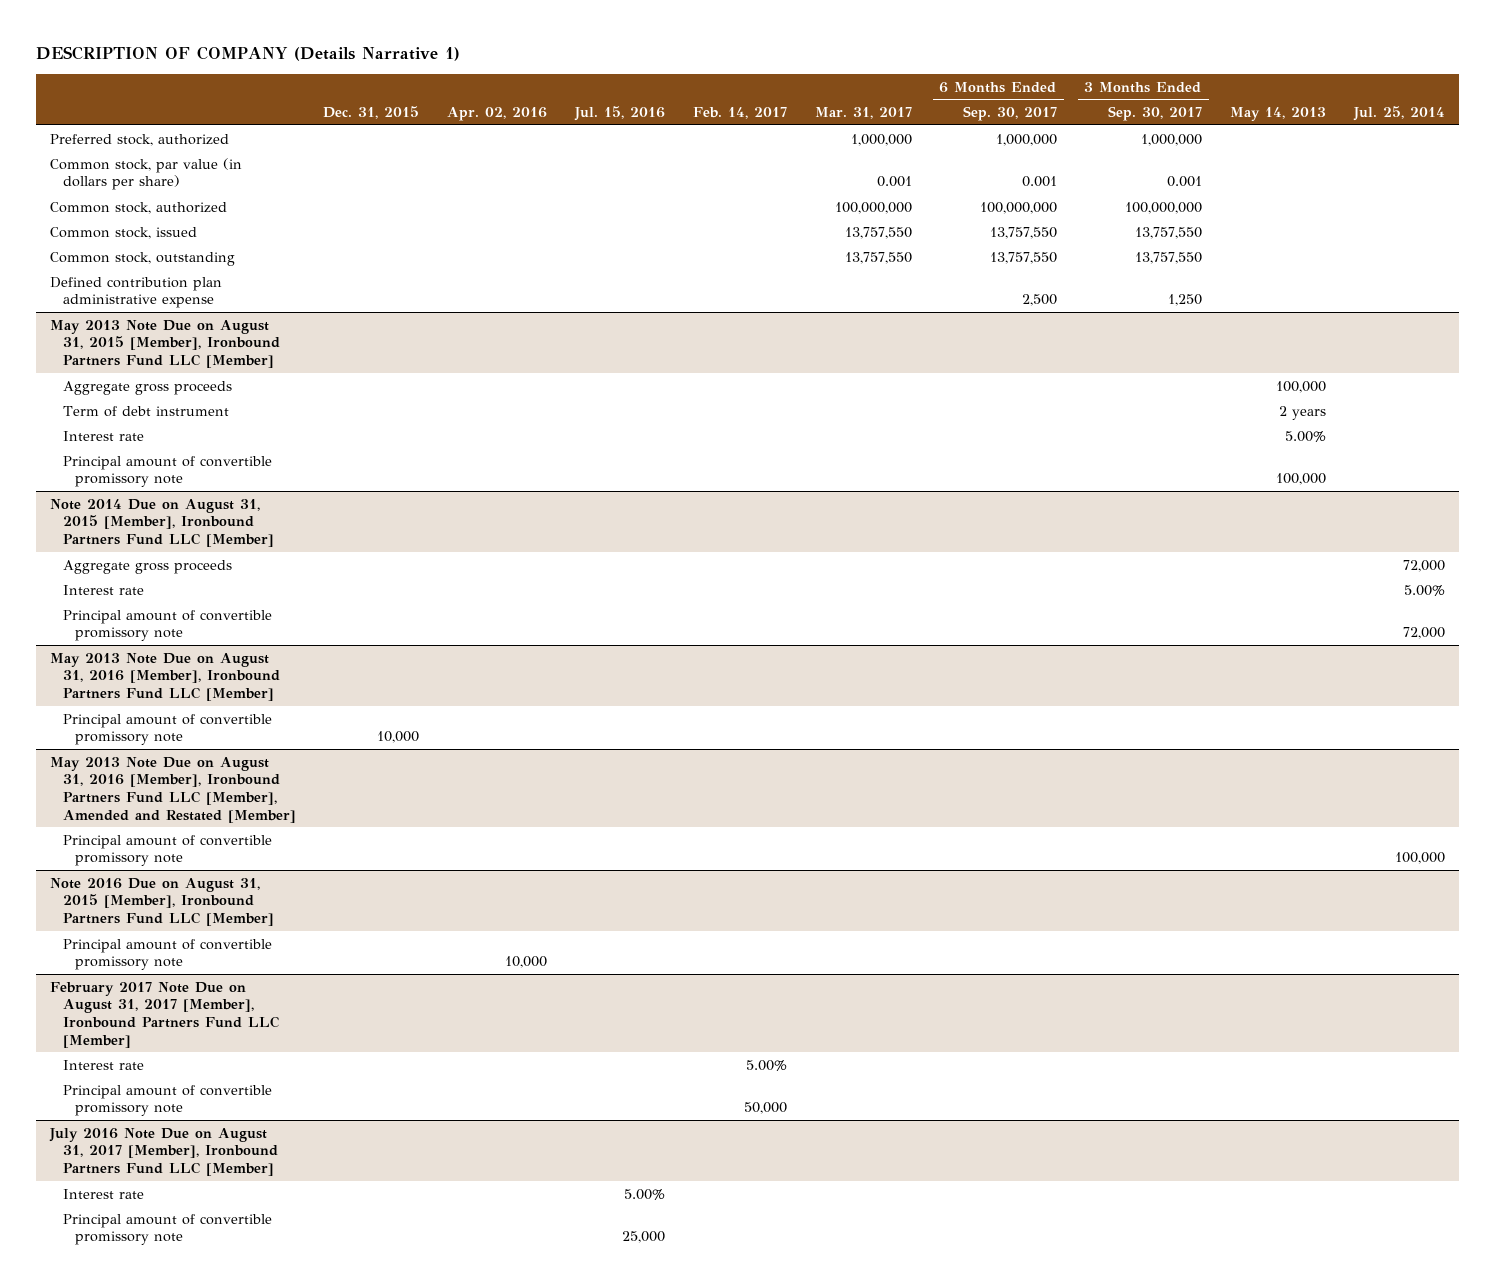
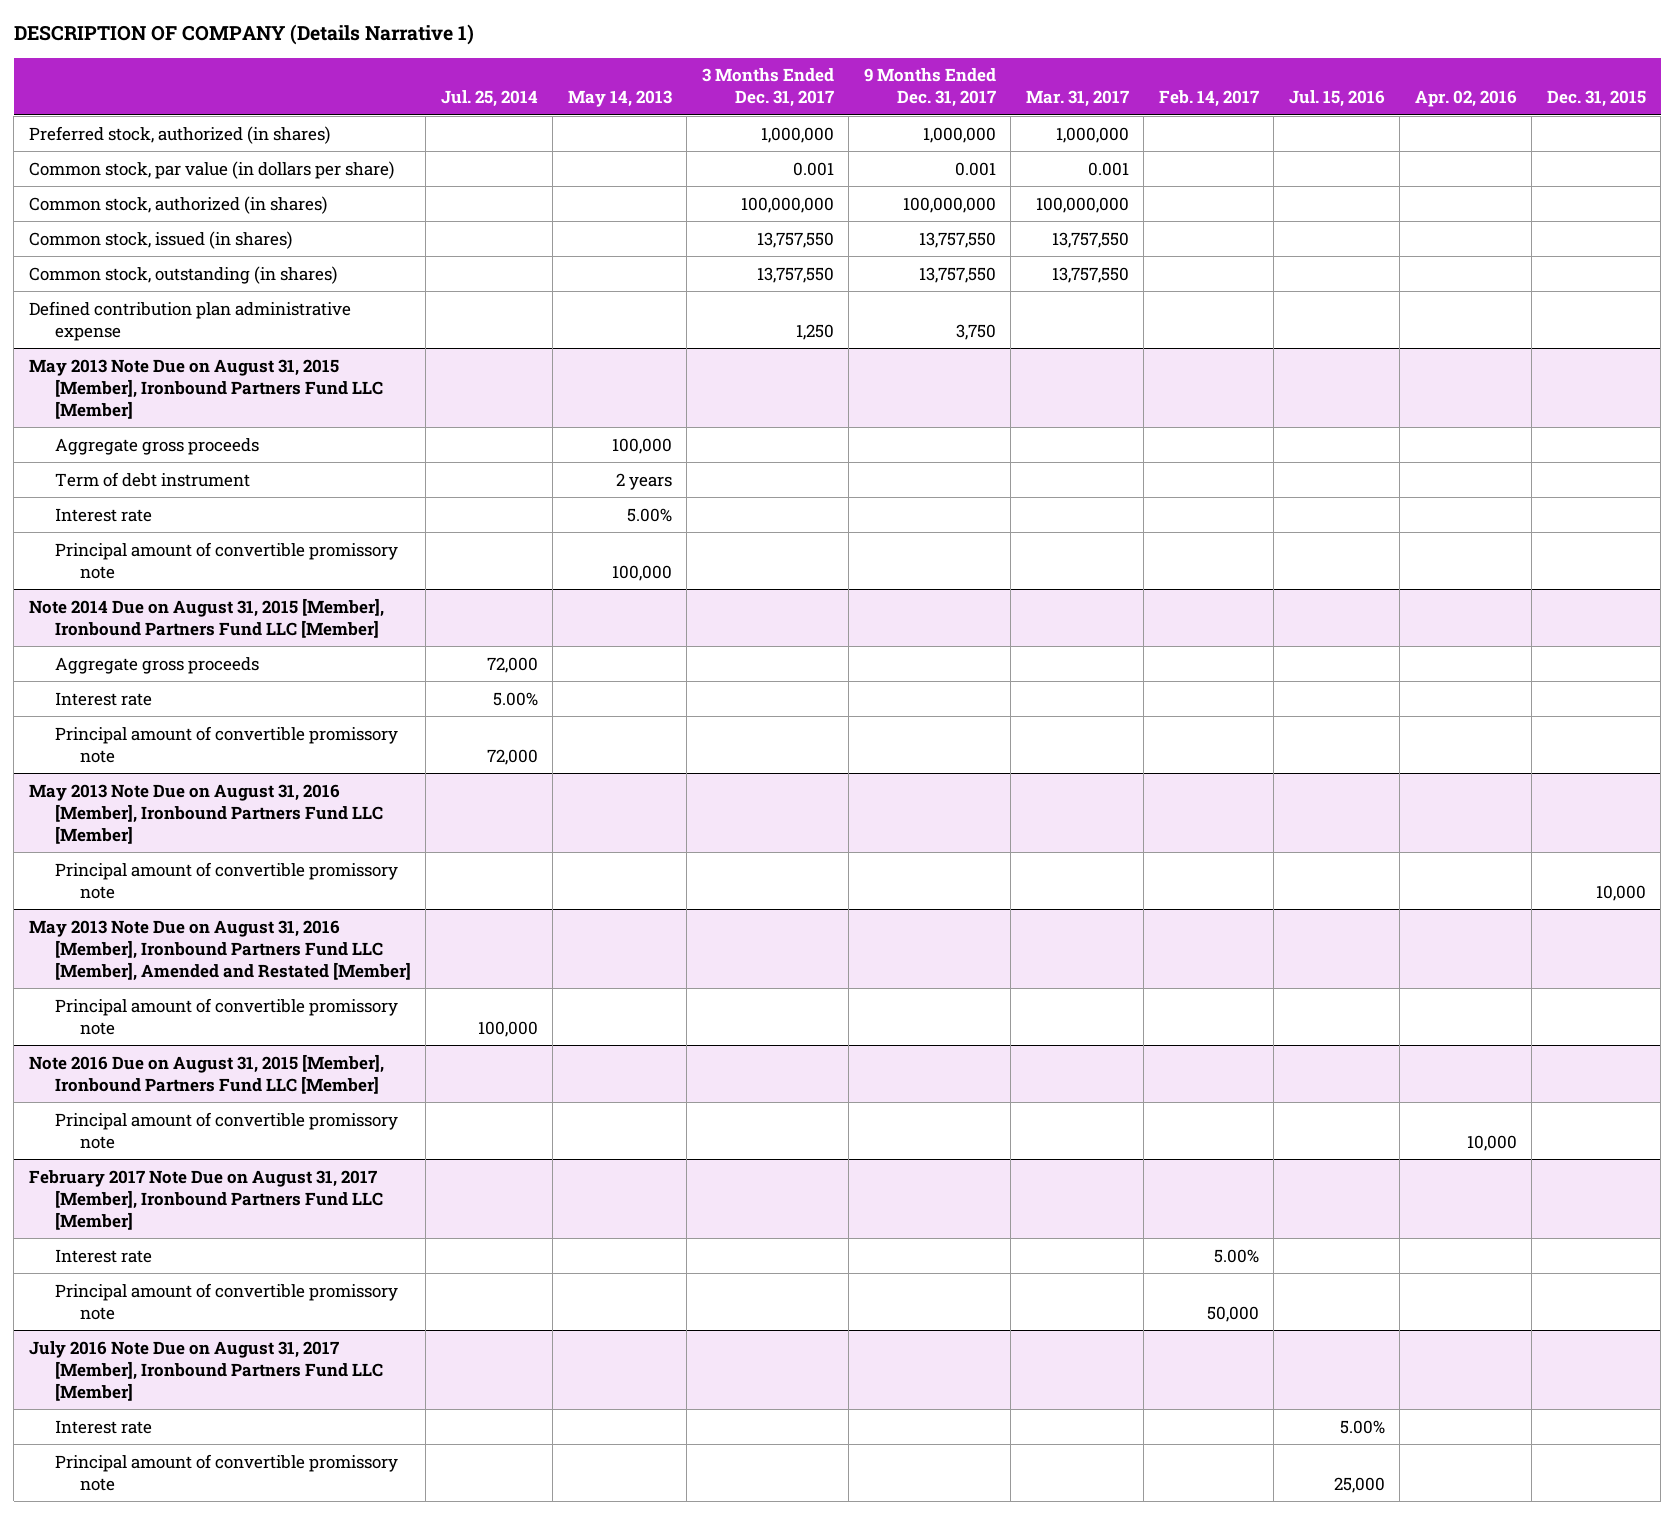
- | Dec. 31, 2015 | Apr. 02, 2016 | Jul. 15, 2016 | Feb. 14, 2017 | Mar. 31, 2017 | 6 Months Ended Sep. 30, 2017 | 3 Months Ended Sep. 30, 2017 | May 14, 2013 | Jul. 25, 2014
+ | Jul. 25, 2014 | May 14, 2013 | 3 Months Ended Dec. 31, 2017 | 9 Months Ended Dec. 31, 2017 | Mar. 31, 2017 | Feb. 14, 2017 | Jul. 15, 2016 | Apr. 02, 2016 | Dec. 31, 2015
- Preferred stock, authorized | | | | | 1,000,000 | 1,000,000 | 1,000,000 | |
+ Preferred stock, authorized (in shares) | | | 1,000,000 | 1,000,000 | 1,000,000 | | | |
- Common stock, authorized | | | | | 100,000,000 | 100,000,000 | 100,000,000 | |
- Common stock, issued | | | | | 13,757,550 | 13,757,550 | 13,757,550 | |
- Common stock, outstanding | | | | | 13,757,550 | 13,757,550 | 13,757,550 | |
+ Common stock, authorized (in shares) | | | 100,000,000 | 100,000,000 | 100,000,000 | | | |
+ Common stock, issued (in shares) | | | 13,757,550 | 13,757,550 | 13,757,550 | | | |
+ Common stock, outstanding (in shares) | | | 13,757,550 | 13,757,550 | 13,757,550 | | | |

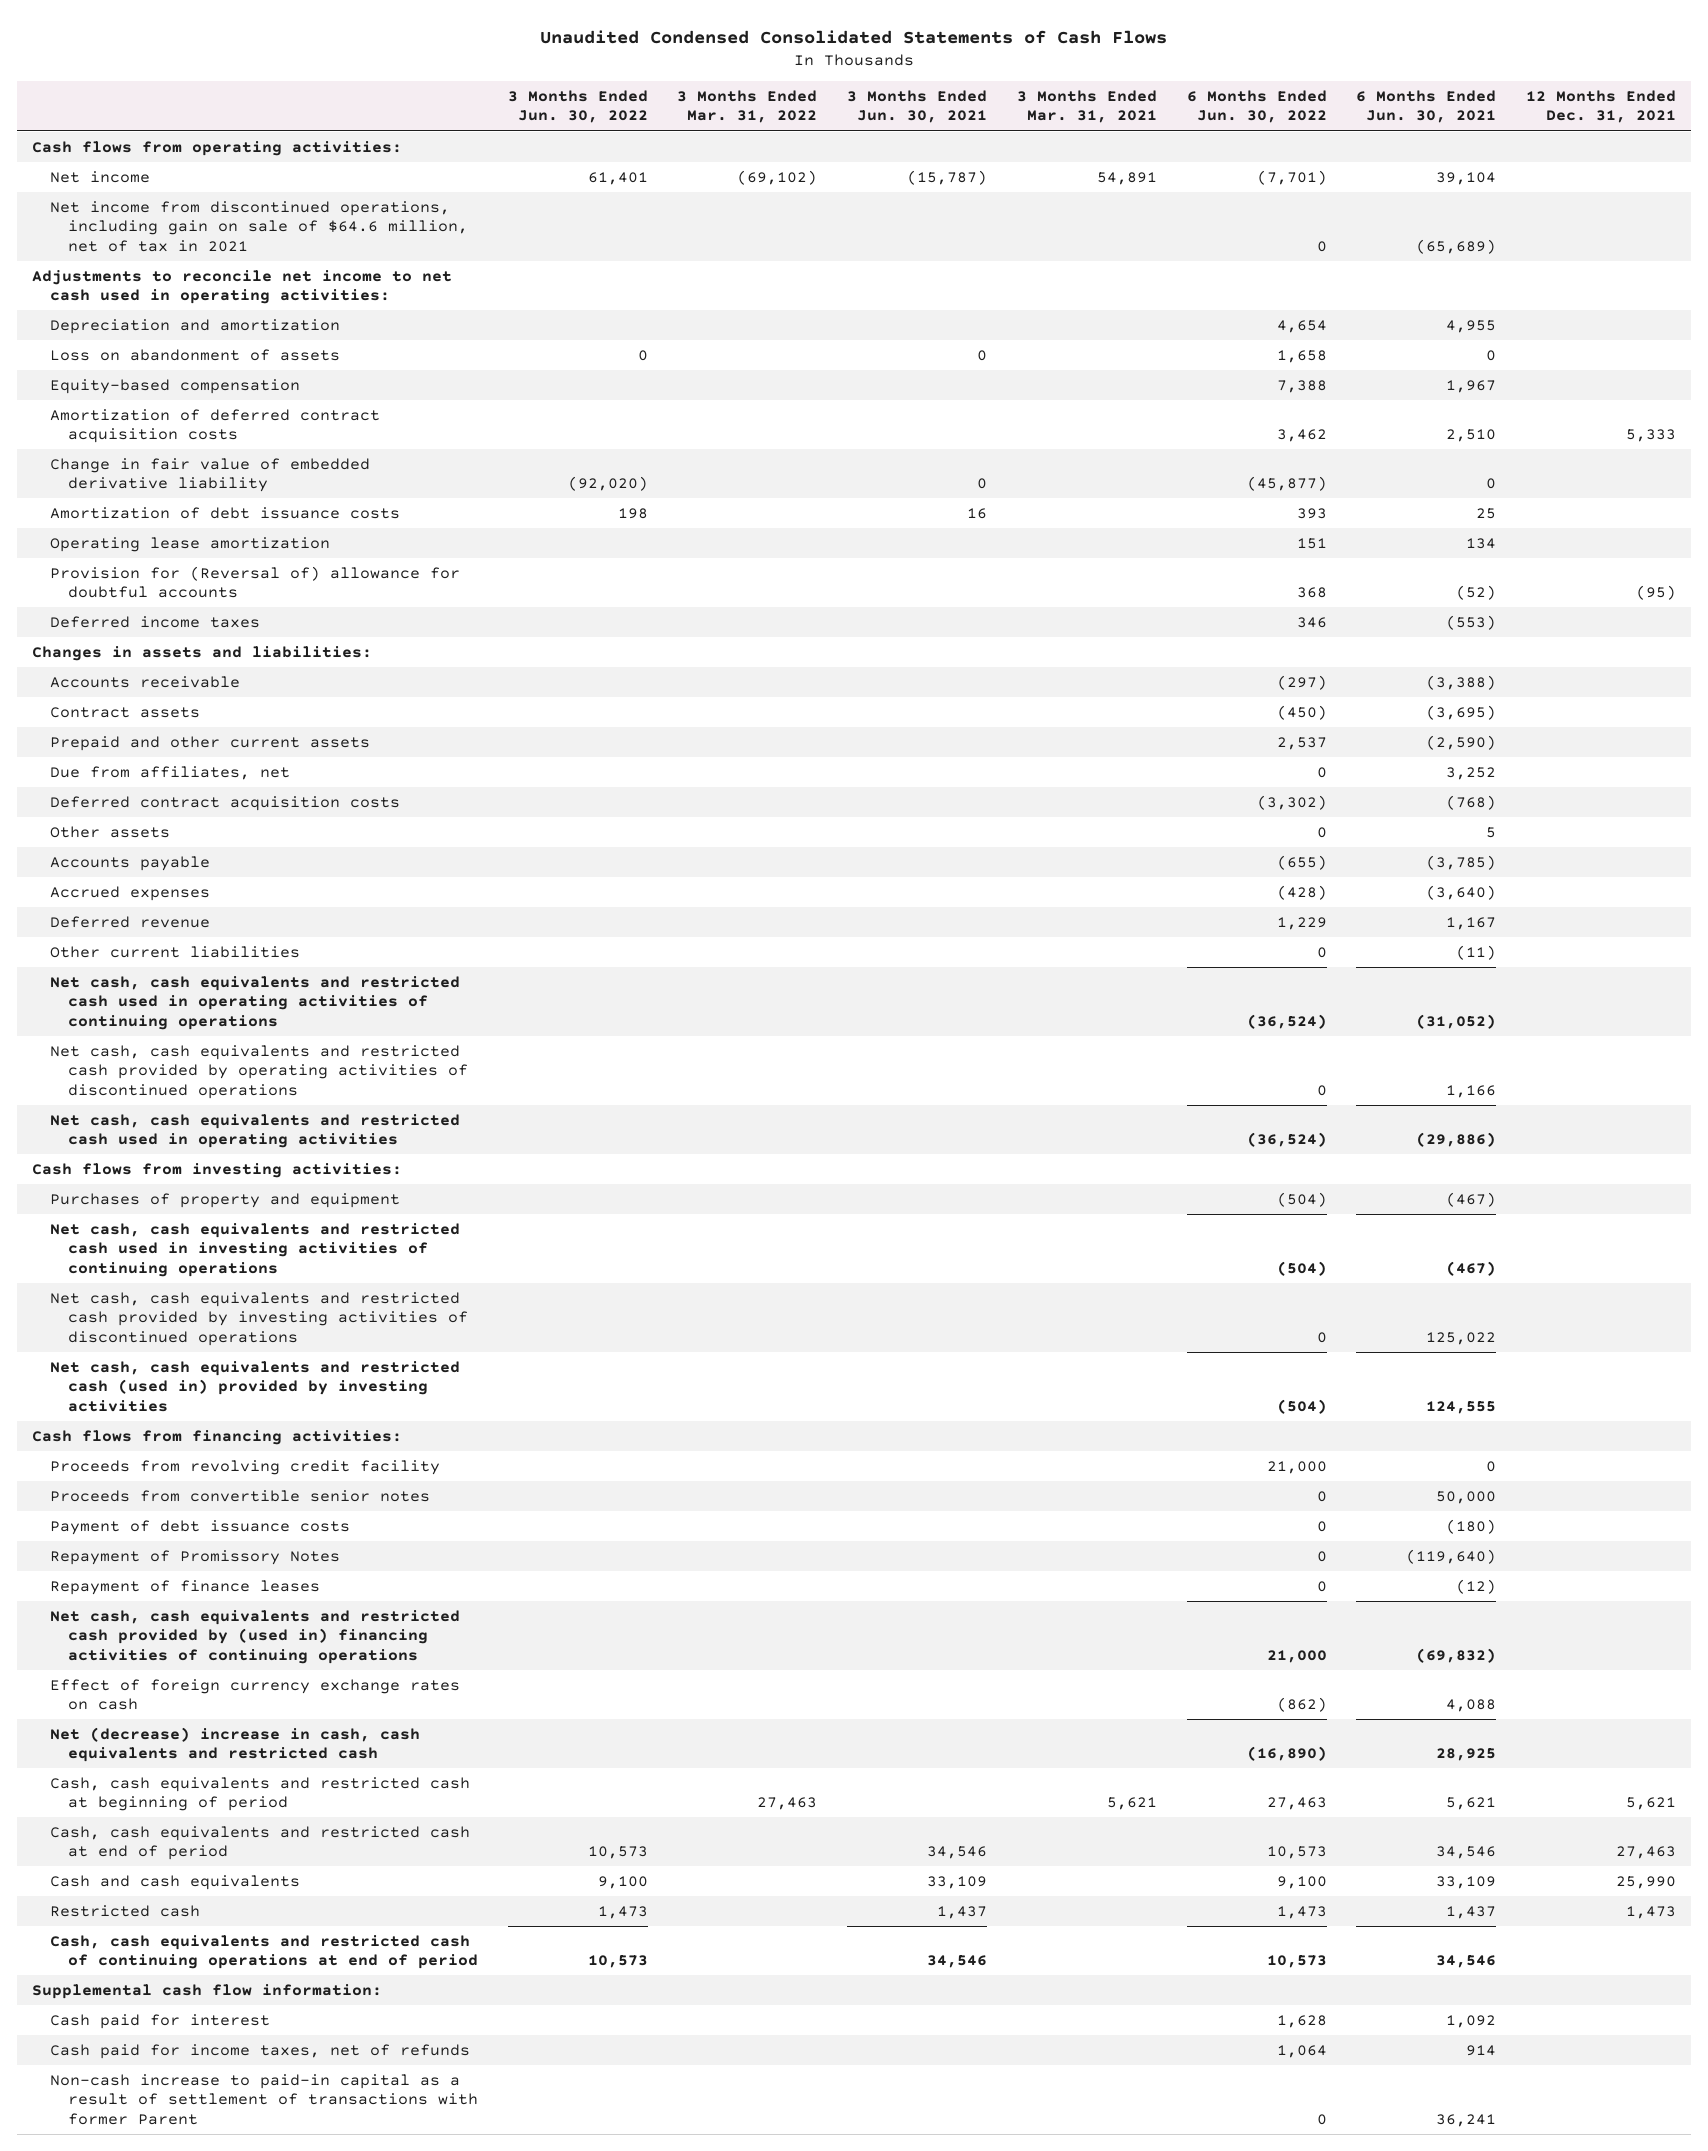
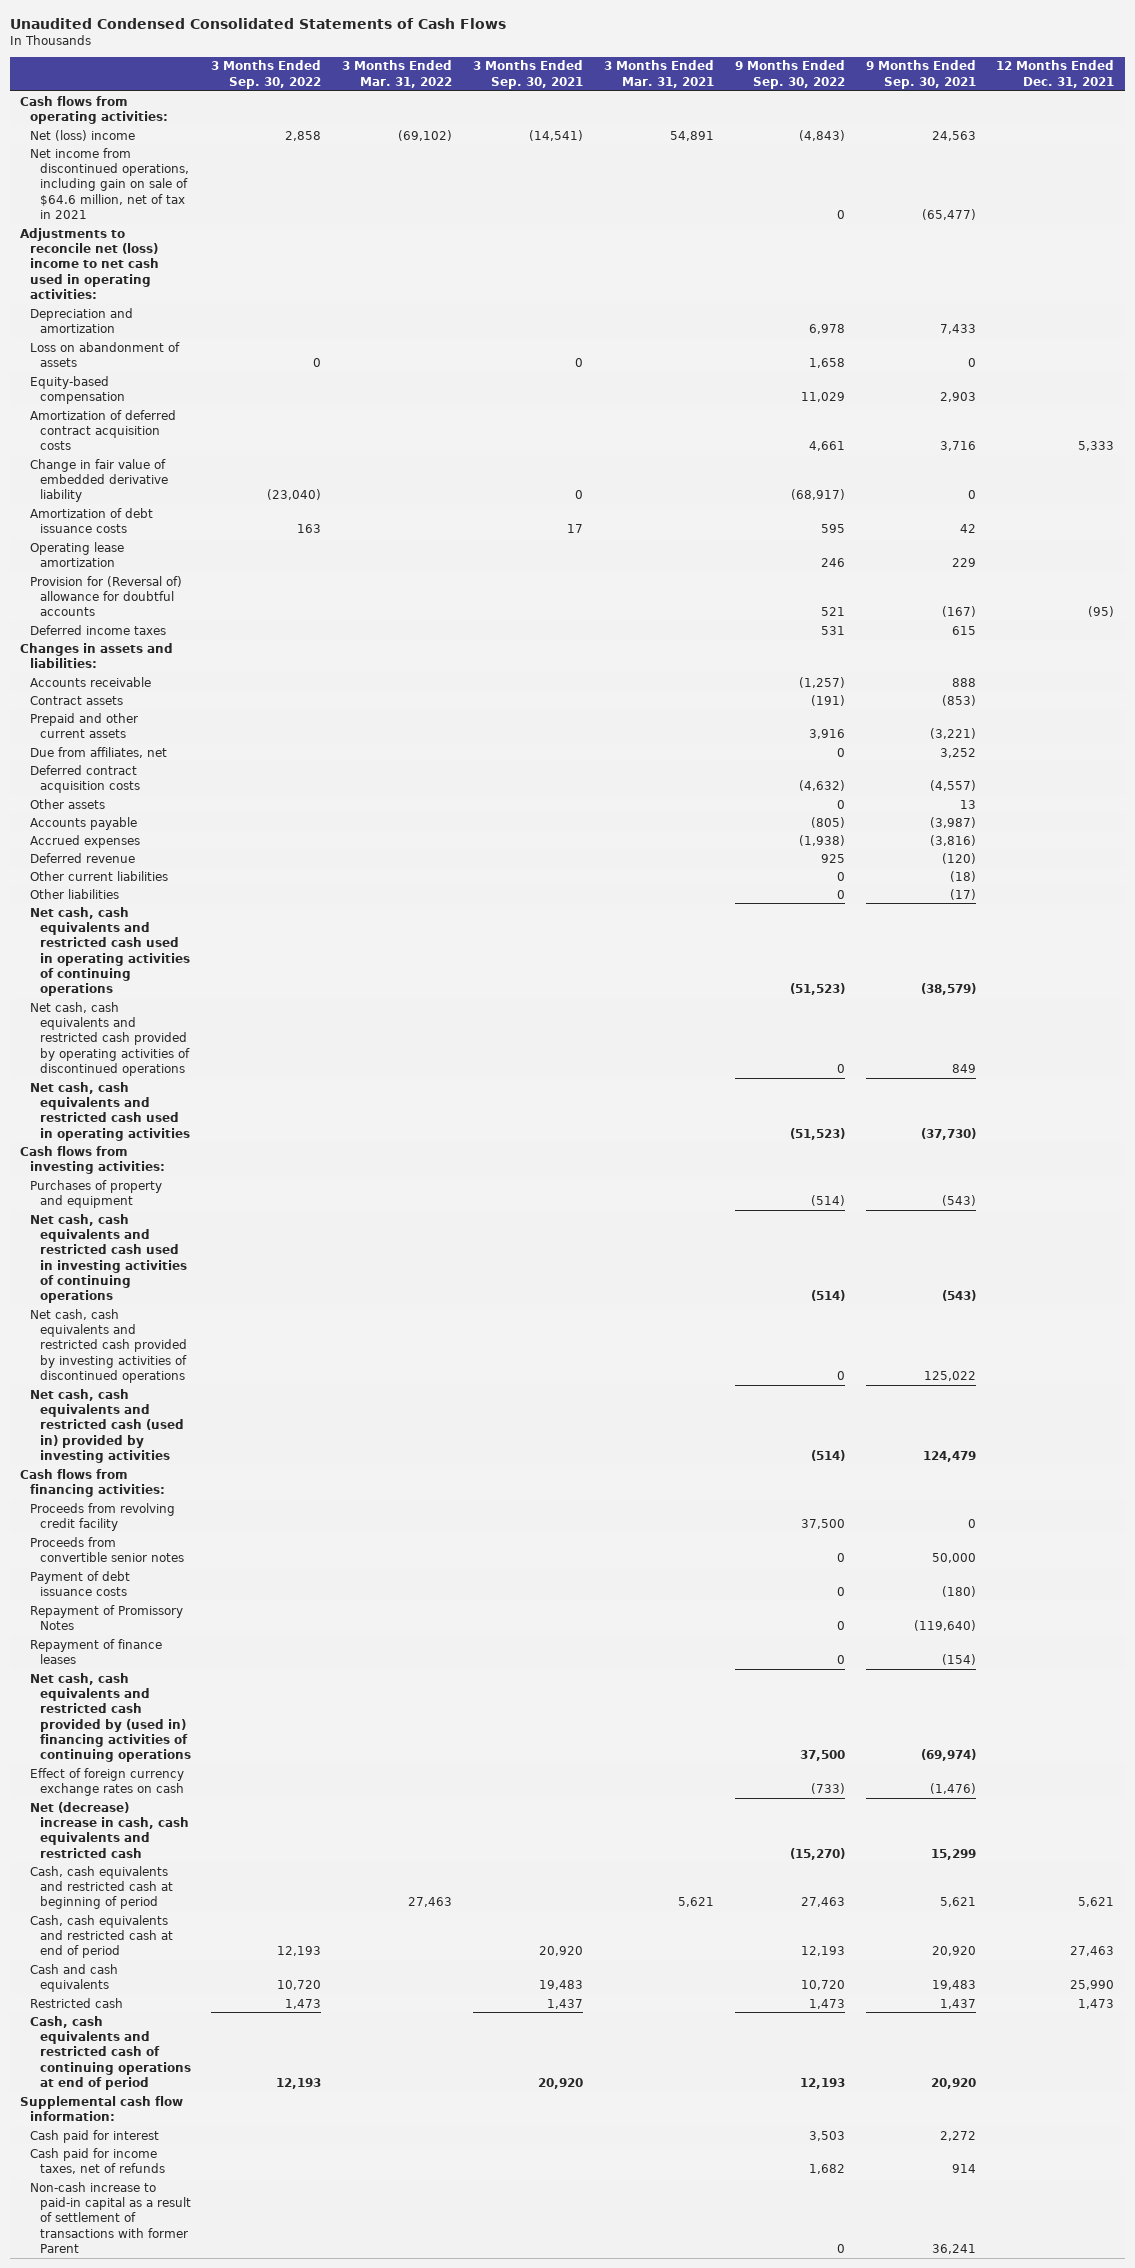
- | 3 Months Ended Jun. 30, 2022 | 3 Months Ended Mar. 31, 2022 | 3 Months Ended Jun. 30, 2021 | 3 Months Ended Mar. 31, 2021 | 6 Months Ended Jun. 30, 2022 | 6 Months Ended Jun. 30, 2021 | 12 Months Ended Dec. 31, 2021
+ | 3 Months Ended Sep. 30, 2022 | 3 Months Ended Mar. 31, 2022 | 3 Months Ended Sep. 30, 2021 | 3 Months Ended Mar. 31, 2021 | 9 Months Ended Sep. 30, 2022 | 9 Months Ended Sep. 30, 2021 | 12 Months Ended Dec. 31, 2021
- Net income | 61,401 | (69,102) | (15,787) | 54,891 | (7,701) | 39,104 |
+ Net (loss) income | 2,858 | (69,102) | (14,541) | 54,891 | (4,843) | 24,563 |
- Adjustments to reconcile net income to net cash used in operating activities:
+ Adjustments to reconcile net (loss) income to net cash used in operating activities:
+ Other liabilities | | | | | 0 | (17) |

